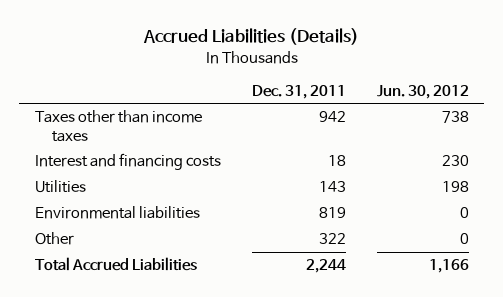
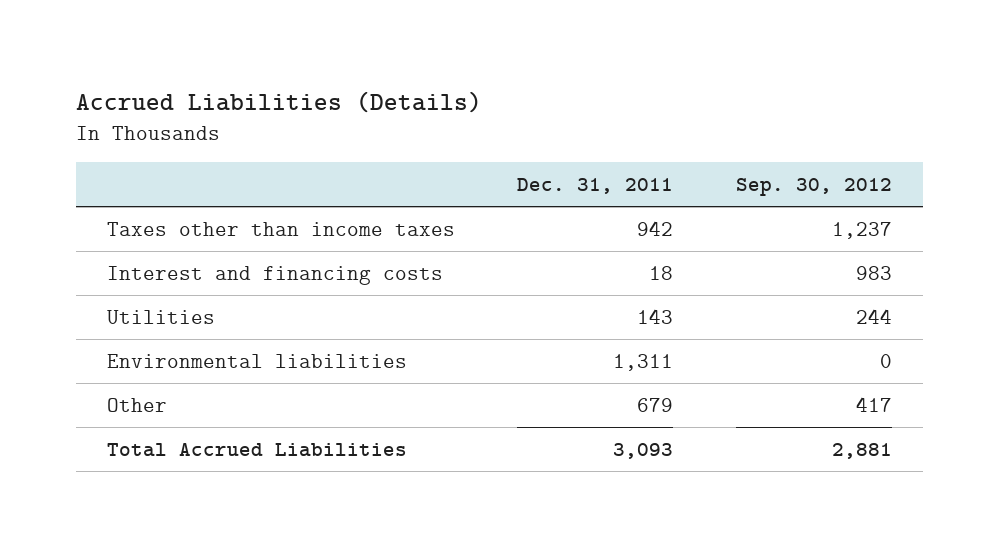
- | Dec. 31, 2011 | Jun. 30, 2012
+ | Dec. 31, 2011 | Sep. 30, 2012
- Environmental liabilities | 819 | 0
- Other | 322 | 0
- Total Accrued Liabilities | 2,244 | 1,166
+ Environmental liabilities | 1,311 | 0
+ Other | 679 | 417
+ Total Accrued Liabilities | 3,093 | 2,881

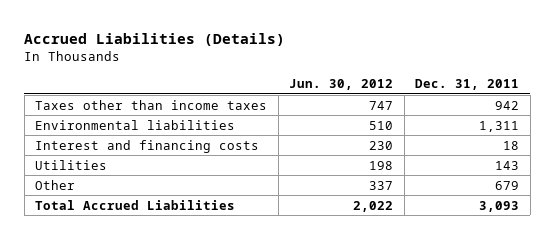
- | Dec. 31, 2011 | Sep. 30, 2012
+ | Jun. 30, 2012 | Dec. 31, 2011
moved up: Environmental liabilities | 510 | 1,311

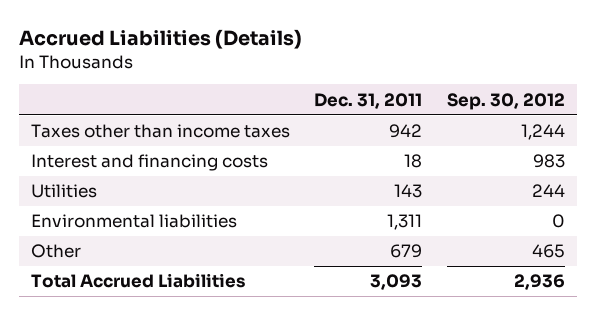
- | Jun. 30, 2012 | Dec. 31, 2011
+ | Dec. 31, 2011 | Sep. 30, 2012
moved down: Environmental liabilities | 1,311 | 0

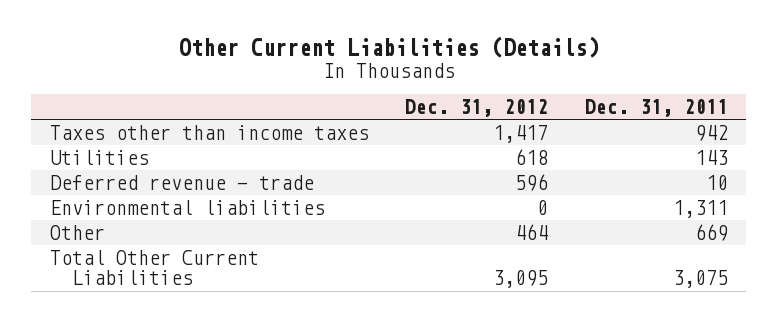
- Accrued Liabilities (Details)
+ Other Current Liabilities (Details)
- | Dec. 31, 2011 | Sep. 30, 2012
+ | Dec. 31, 2012 | Dec. 31, 2011
- Interest and financing costs | 18 | 983
+ Deferred revenue - trade | 596 | 10
- Other | 679 | 465
- Total Accrued Liabilities | 3,093 | 2,936
+ Other | 464 | 669
+ Total Other Current Liabilities | 3,095 | 3,075

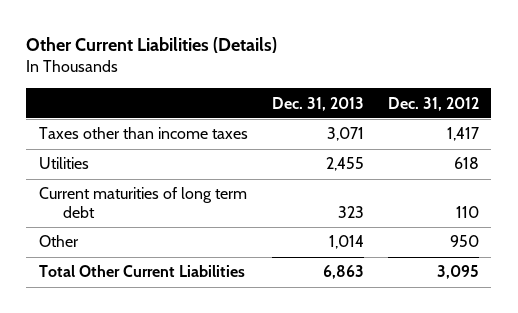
- | Dec. 31, 2012 | Dec. 31, 2011
+ | Dec. 31, 2013 | Dec. 31, 2012
- Deferred revenue - trade | 596 | 10
- Environmental liabilities | 0 | 1,311
- Other | 464 | 669
+ Current maturities of long term debt | 323 | 110
+ Other | 1,014 | 950

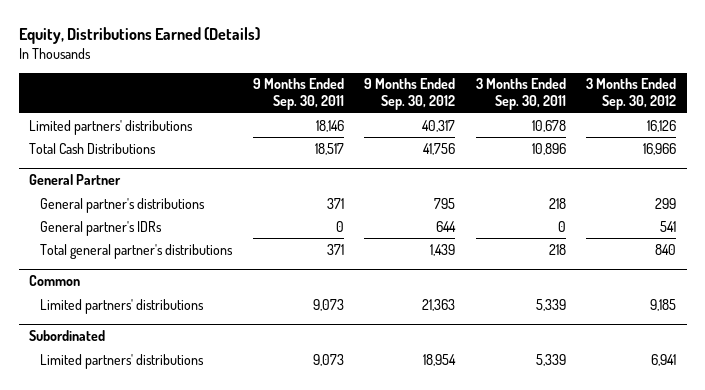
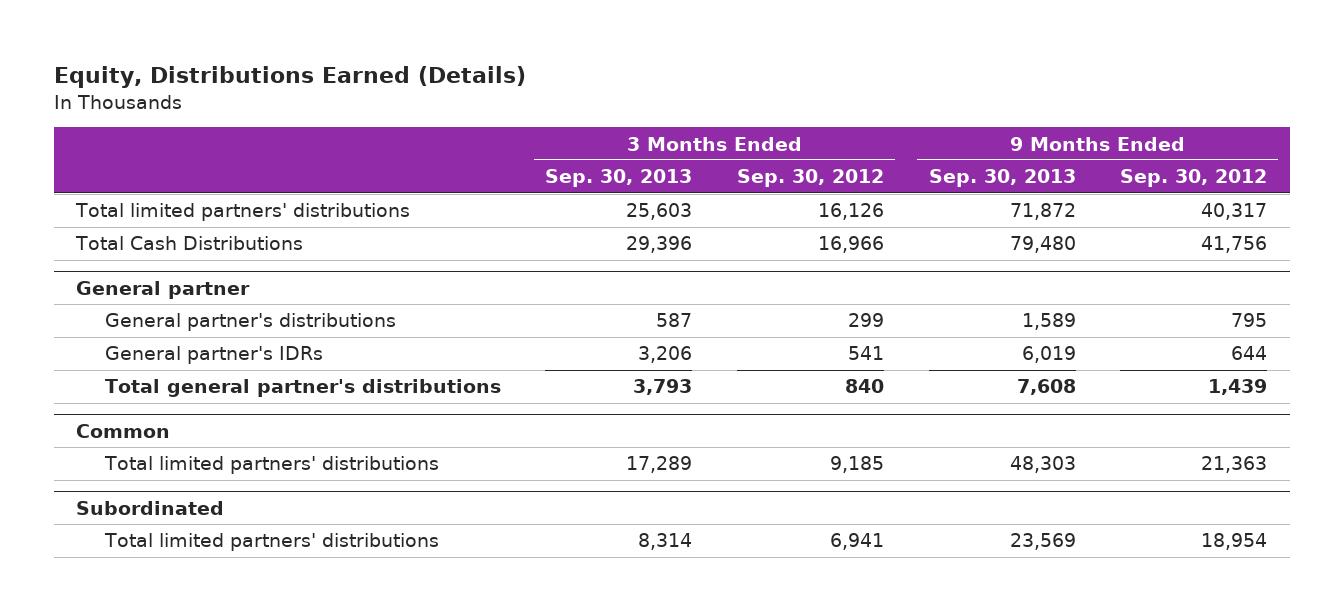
- | 9 Months Ended Sep. 30, 2011 | 9 Months Ended Sep. 30, 2012 | 3 Months Ended Sep. 30, 2011 | 3 Months Ended Sep. 30, 2012
+ | 3 Months Ended Sep. 30, 2013 | 3 Months Ended Sep. 30, 2012 | 9 Months Ended Sep. 30, 2013 | 9 Months Ended Sep. 30, 2012
- Limited partners' distributions | 18,146 | 40,317 | 10,678 | 16,126
+ Total limited partners' distributions | 25,603 | 16,126 | 71,872 | 40,317
- General Partner
+ General partner
@ Common
- Limited partners' distributions | 9,073 | 21,363 | 5,339 | 9,185
+ Total limited partners' distributions | 17,289 | 9,185 | 48,303 | 21,363
@ Subordinated
- Limited partners' distributions | 9,073 | 18,954 | 5,339 | 6,941
+ Total limited partners' distributions | 8,314 | 6,941 | 23,569 | 18,954

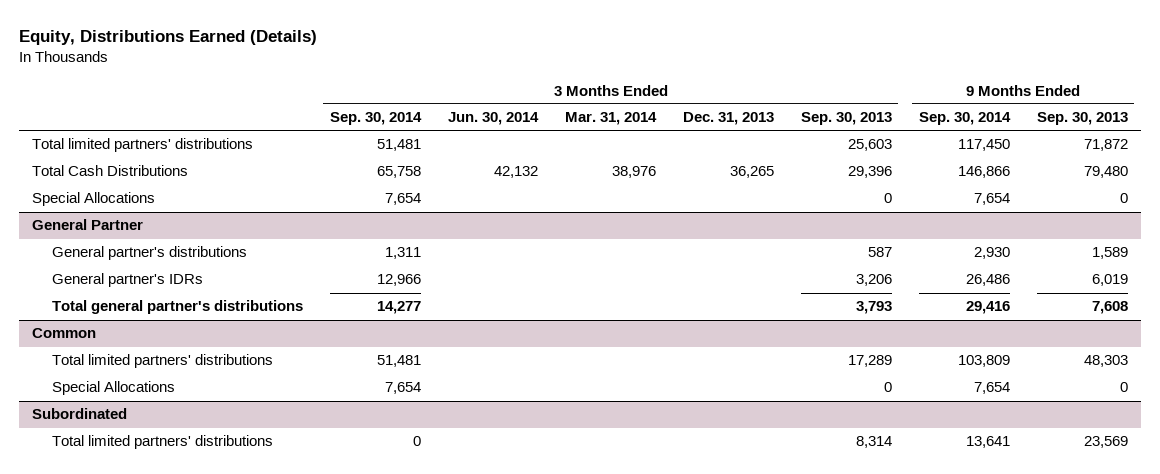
- | 3 Months Ended Sep. 30, 2013 | 3 Months Ended Sep. 30, 2012 | 9 Months Ended Sep. 30, 2013 | 9 Months Ended Sep. 30, 2012
+ | 3 Months Ended Sep. 30, 2014 | 3 Months Ended Jun. 30, 2014 | 3 Months Ended Mar. 31, 2014 | 3 Months Ended Dec. 31, 2013 | 3 Months Ended Sep. 30, 2013 | 9 Months Ended Sep. 30, 2014 | 9 Months Ended Sep. 30, 2013
- General partner
+ Special Allocations | 7,654 | | | | 0 | 7,654 | 0
+ General Partner
@ Common
+ Special Allocations | 7,654 | | | | 0 | 7,654 | 0

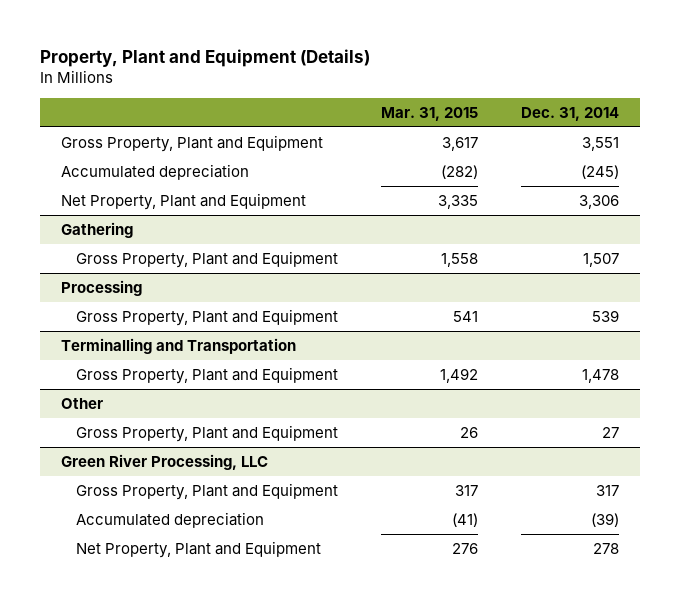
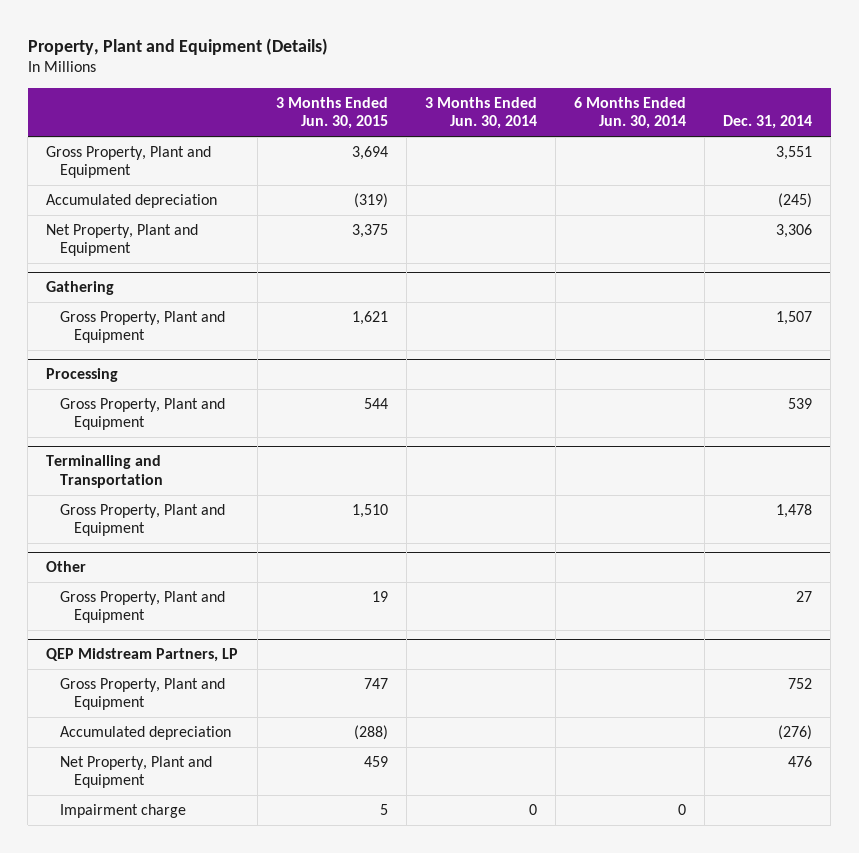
- | Mar. 31, 2015 | Dec. 31, 2014
+ | 3 Months Ended Jun. 30, 2015 | 3 Months Ended Jun. 30, 2014 | 6 Months Ended Jun. 30, 2014 | Dec. 31, 2014
- Green River Processing, LLC
- Gross Property, Plant and Equipment | 317 | 317
- Accumulated depreciation | (41) | (39)
- Net Property, Plant and Equipment | 276 | 278
+ QEP Midstream Partners, LP
+ Gross Property, Plant and Equipment | 747 | | | 752
+ Accumulated depreciation | (288) | | | (276)
+ Net Property, Plant and Equipment | 459 | | | 476
+ Impairment charge | 5 | 0 | 0 |

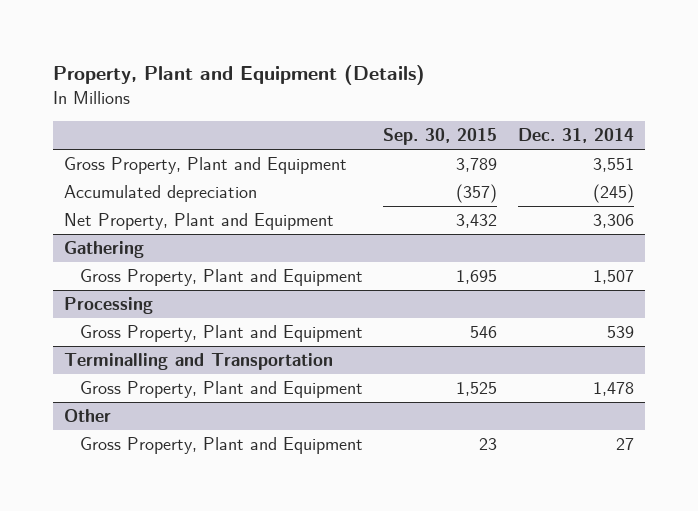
- | 3 Months Ended Jun. 30, 2015 | 3 Months Ended Jun. 30, 2014 | 6 Months Ended Jun. 30, 2014 | Dec. 31, 2014
+ | Sep. 30, 2015 | Dec. 31, 2014
- QEP Midstream Partners, LP
- Gross Property, Plant and Equipment | 747 | | | 752
- Accumulated depreciation | (288) | | | (276)
- Net Property, Plant and Equipment | 459 | | | 476
- Impairment charge | 5 | 0 | 0 |

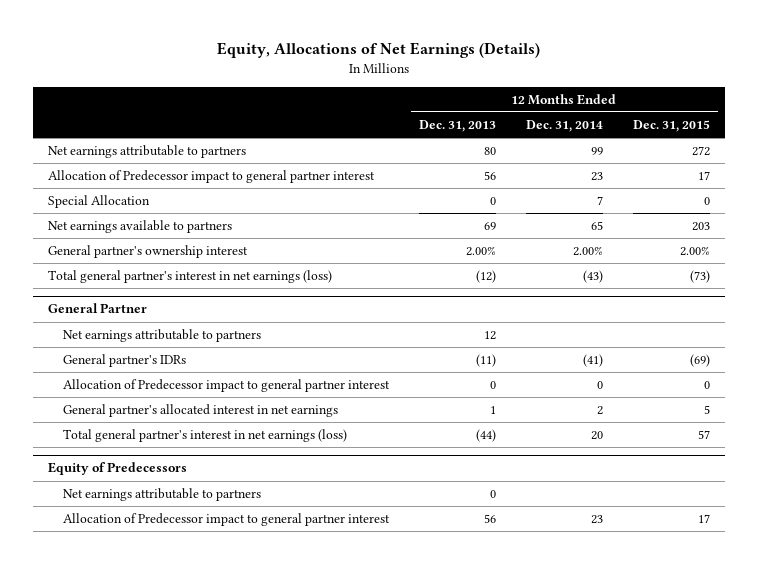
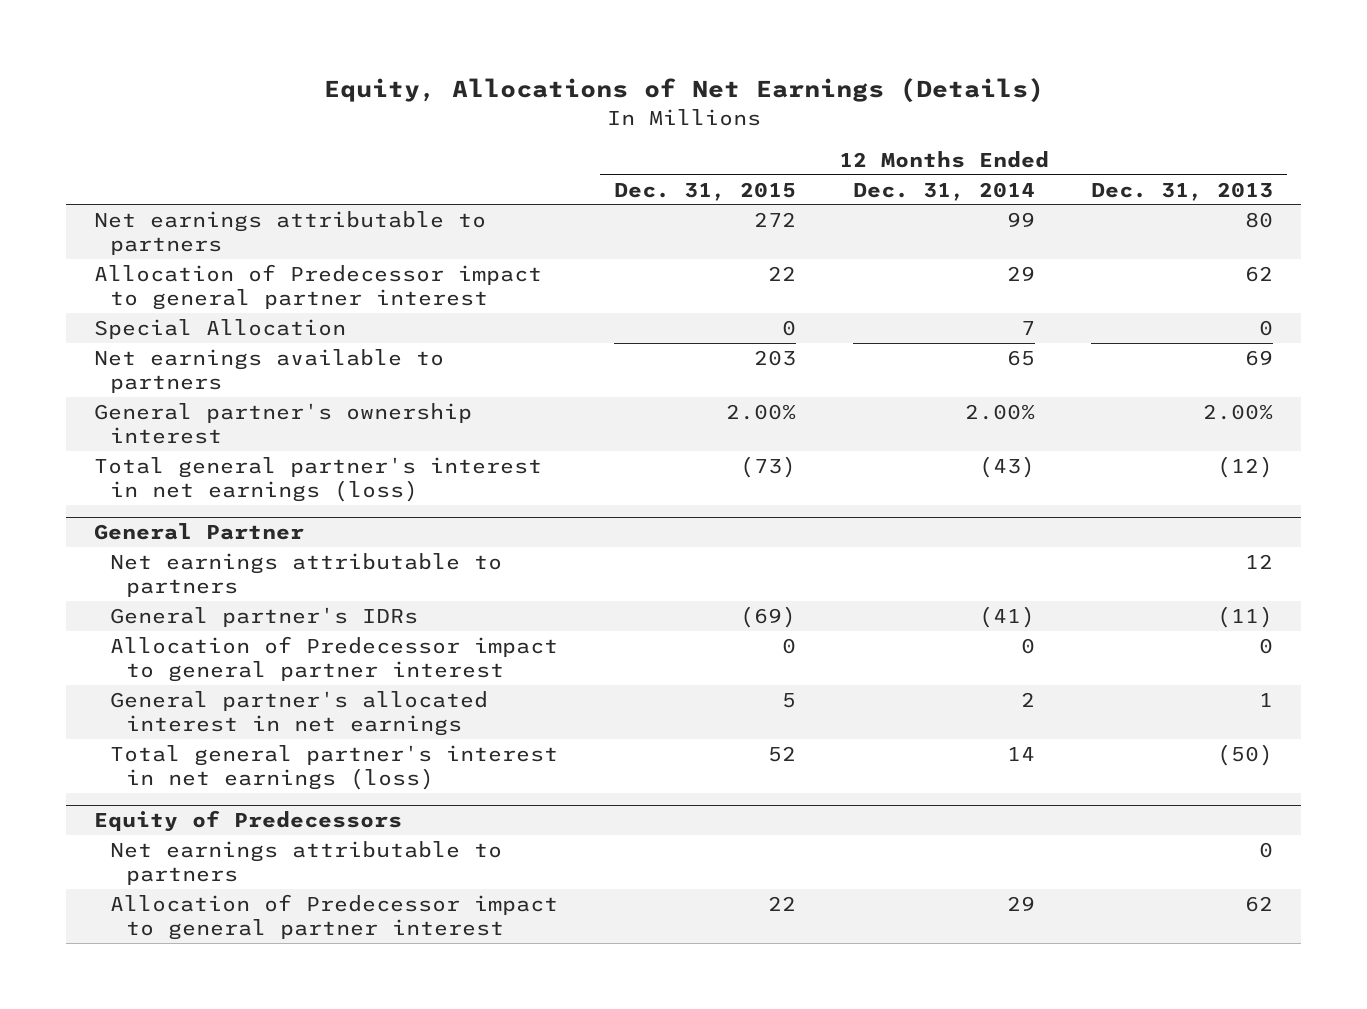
- | 12 Months Ended Dec. 31, 2013 | 12 Months Ended Dec. 31, 2014 | 12 Months Ended Dec. 31, 2015
+ | 12 Months Ended Dec. 31, 2015 | 12 Months Ended Dec. 31, 2014 | 12 Months Ended Dec. 31, 2013
- Allocation of Predecessor impact to general partner interest | 56 | 23 | 17
+ Allocation of Predecessor impact to general partner interest | 22 | 29 | 62
@ General Partner
- Total general partner's interest in net earnings (loss) | (44) | 20 | 57
+ Total general partner's interest in net earnings (loss) | 52 | 14 | (50)
@ Equity of Predecessors
- Allocation of Predecessor impact to general partner interest | 56 | 23 | 17
+ Allocation of Predecessor impact to general partner interest | 22 | 29 | 62

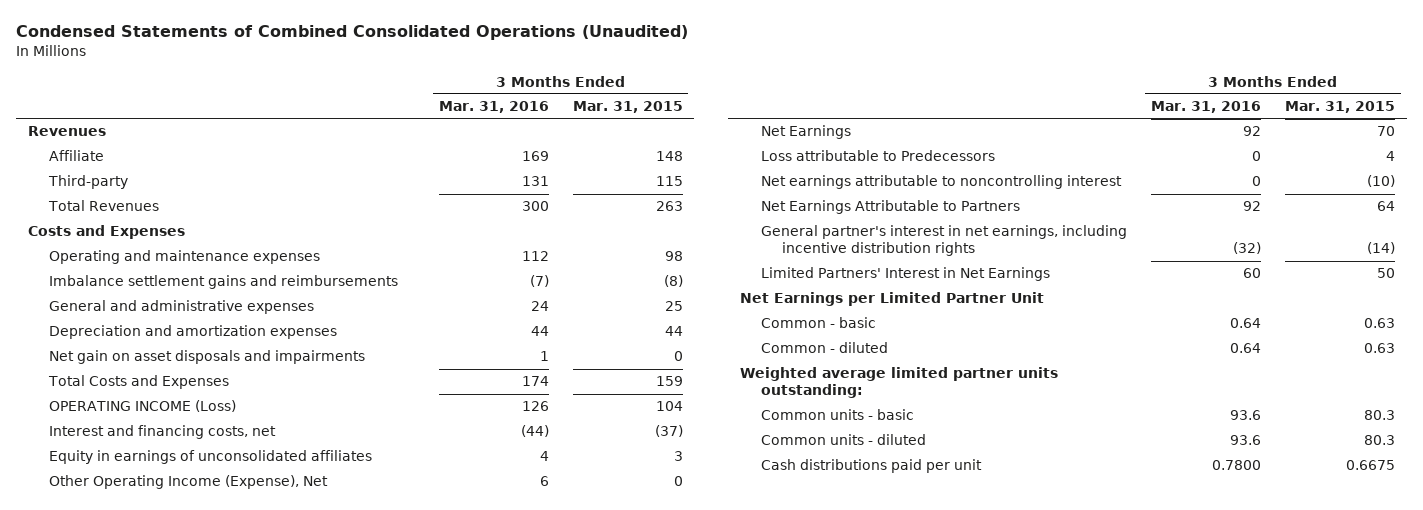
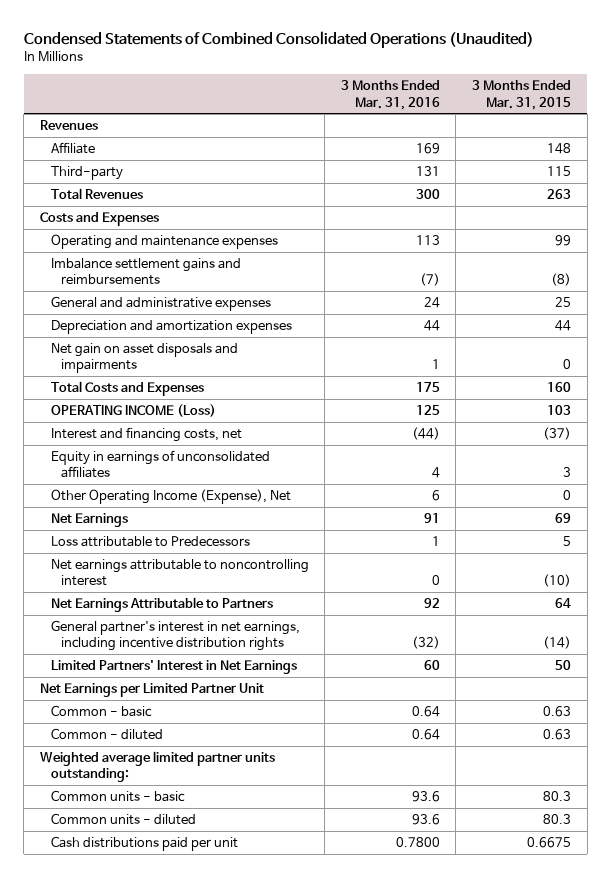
- Operating and maintenance expenses | 112 | 98
+ Operating and maintenance expenses | 113 | 99
- Total Costs and Expenses | 174 | 159
- OPERATING INCOME (Loss) | 126 | 104
+ Total Costs and Expenses | 175 | 160
+ OPERATING INCOME (Loss) | 125 | 103
- Net Earnings | 92 | 70
- Loss attributable to Predecessors | 0 | 4
+ Net Earnings | 91 | 69
+ Loss attributable to Predecessors | 1 | 5

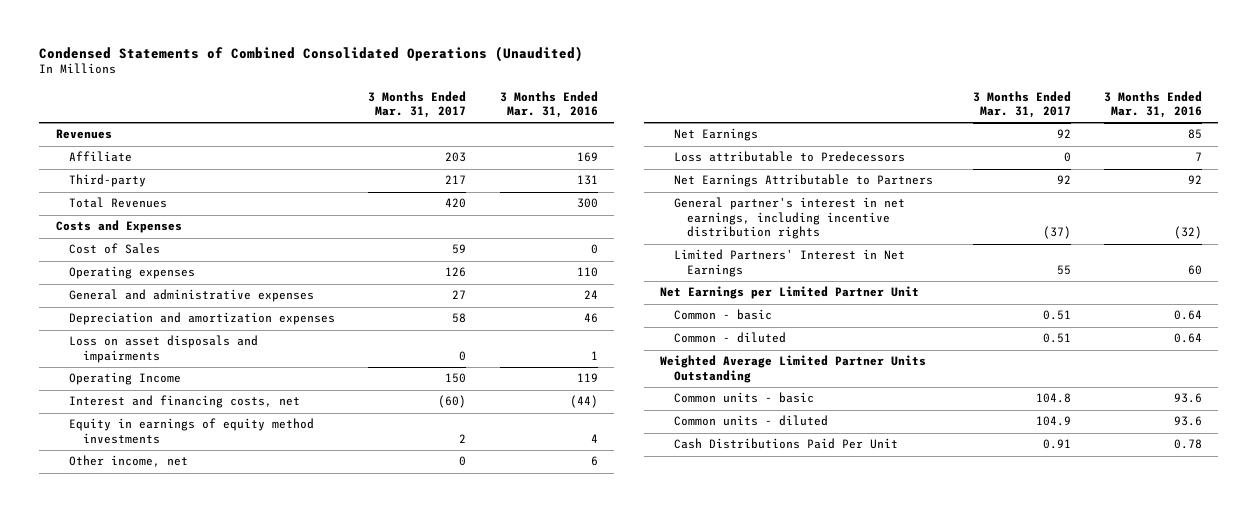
- | 3 Months Ended Mar. 31, 2016 | 3 Months Ended Mar. 31, 2015
+ | 3 Months Ended Mar. 31, 2017 | 3 Months Ended Mar. 31, 2016
- Operating and maintenance expenses | 113 | 99
- Imbalance settlement gains and reimbursements | (7) | (8)
+ Cost of Sales | 59 | 0
+ Operating expenses | 126 | 110
- Depreciation and amortization expenses | 44 | 44
- Net gain on asset disposals and impairments | 1 | 0
- Total Costs and Expenses | 175 | 160
- OPERATING INCOME (Loss) | 125 | 103
+ Depreciation and amortization expenses | 58 | 46
+ Loss on asset disposals and impairments | 0 | 1
+ Operating Income | 150 | 119
- Equity in earnings of unconsolidated affiliates | 4 | 3
- Other Operating Income (Expense), Net | 6 | 0
- Net Earnings | 91 | 69
- Loss attributable to Predecessors | 1 | 5
- Net earnings attributable to noncontrolling interest | 0 | (10)
+ Equity in earnings of equity method investments | 2 | 4
+ Other income, net | 0 | 6
+ Net Earnings | 92 | 85
+ Loss attributable to Predecessors | 0 | 7
- Weighted average limited partner units outstanding:
+ Weighted Average Limited Partner Units Outstanding
- Cash distributions paid per unit | 0.7800 | 0.6675
+ Cash Distributions Paid Per Unit | 0.91 | 0.78

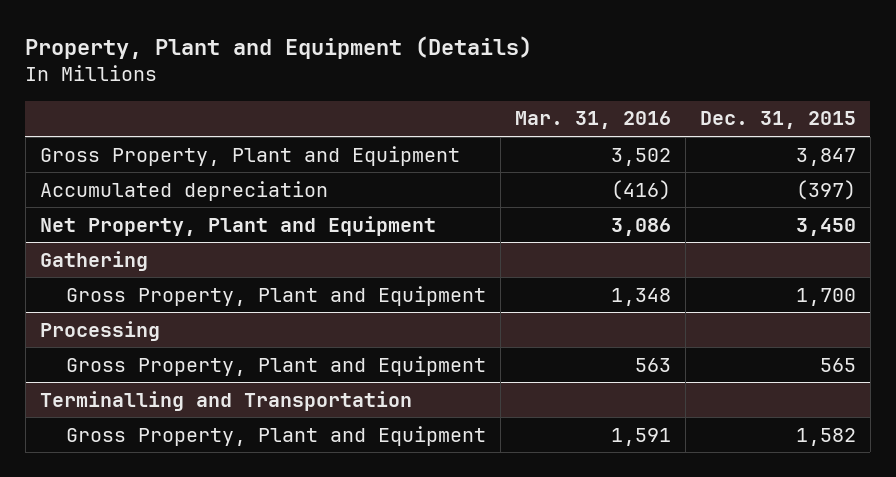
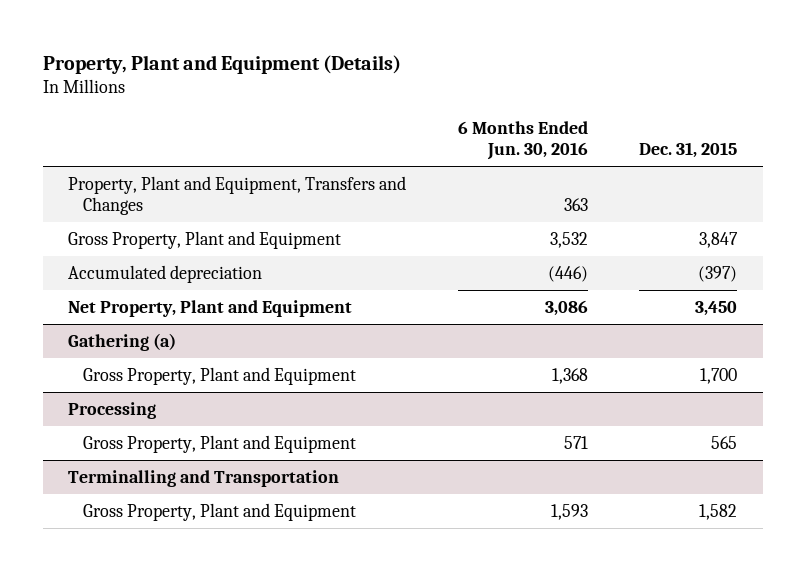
- | Mar. 31, 2016 | Dec. 31, 2015
+ | 6 Months Ended Jun. 30, 2016 | Dec. 31, 2015
+ Property, Plant and Equipment, Transfers and Changes | 363 |
- Gathering
+ Gathering (a)

